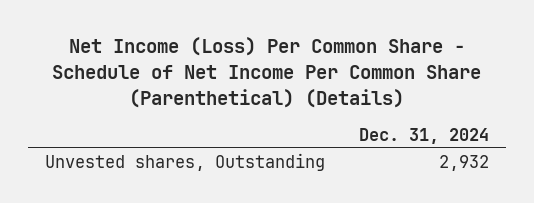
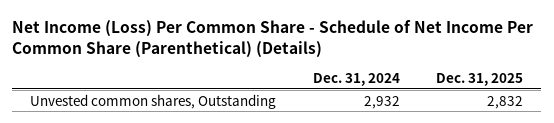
- | Dec. 31, 2024
+ | Dec. 31, 2024 | Dec. 31, 2025
- Unvested shares, Outstanding | 2,932
+ Unvested common shares, Outstanding | 2,932 | 2,832

